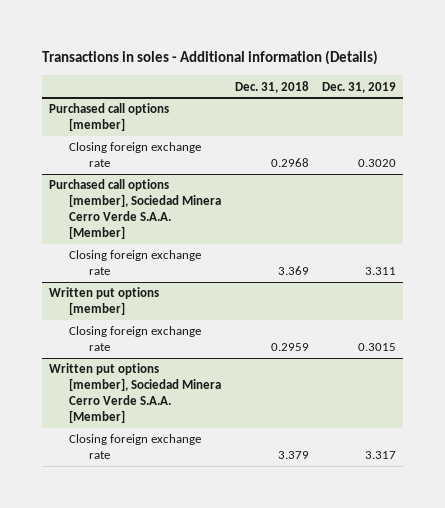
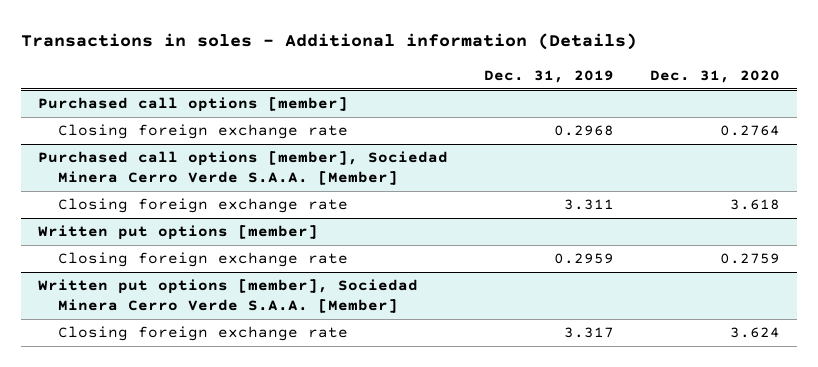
- | Dec. 31, 2018 | Dec. 31, 2019
+ | Dec. 31, 2019 | Dec. 31, 2020
@ Purchased call options [member]
- Closing foreign exchange rate | 0.2968 | 0.3020
+ Closing foreign exchange rate | 0.2968 | 0.2764
@ Written put options [member]
- Closing foreign exchange rate | 0.2959 | 0.3015
+ Closing foreign exchange rate | 0.2959 | 0.2759

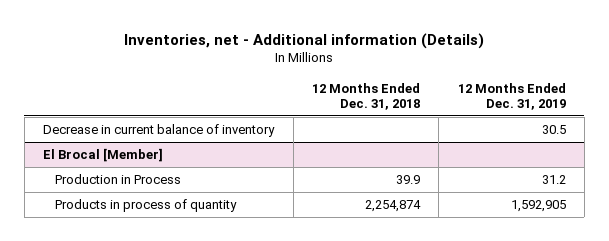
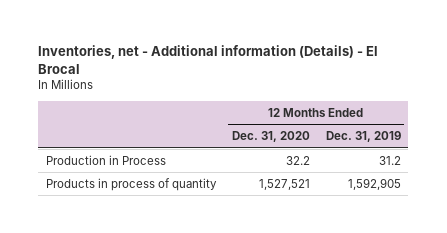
- Inventories, net - Additional information (Details)
+ Inventories, net - Additional information (Details) - El Brocal
- | 12 Months Ended Dec. 31, 2018 | 12 Months Ended Dec. 31, 2019
+ | 12 Months Ended Dec. 31, 2020 | 12 Months Ended Dec. 31, 2019
- Decrease in current balance of inventory | | 30.5
- El Brocal [Member]

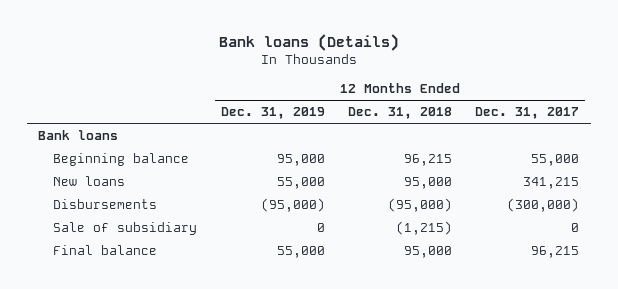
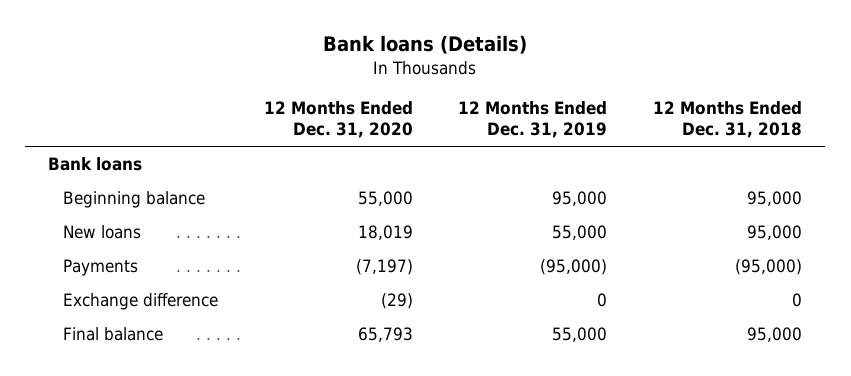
- | 12 Months Ended Dec. 31, 2019 | 12 Months Ended Dec. 31, 2018 | 12 Months Ended Dec. 31, 2017
+ | 12 Months Ended Dec. 31, 2020 | 12 Months Ended Dec. 31, 2019 | 12 Months Ended Dec. 31, 2018
- Beginning balance | 95,000 | 96,215 | 55,000
+ Beginning balance | 55,000 | 95,000 | 95,000
- Disbursements | (95,000) | (95,000) | (300,000)
- Sale of subsidiary | 0 | (1,215) | 0
+ Payments | (7,197) | (95,000) | (95,000)
+ Exchange difference | (29) | 0 | 0

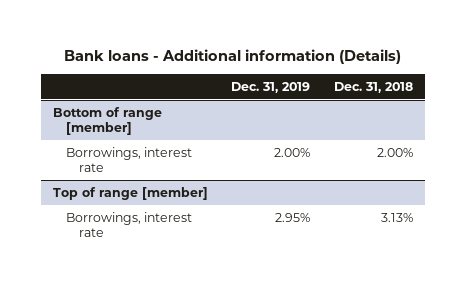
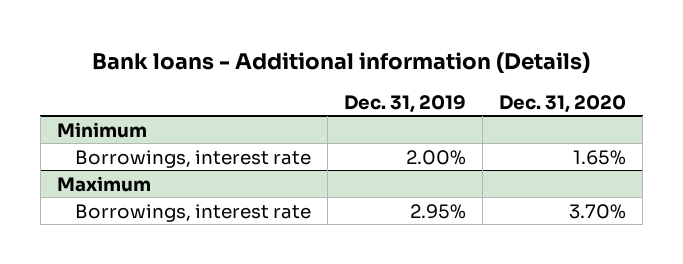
- | Dec. 31, 2019 | Dec. 31, 2018
+ | Dec. 31, 2019 | Dec. 31, 2020
- Bottom of range [member]
+ Minimum
- Top of range [member]
+ Maximum

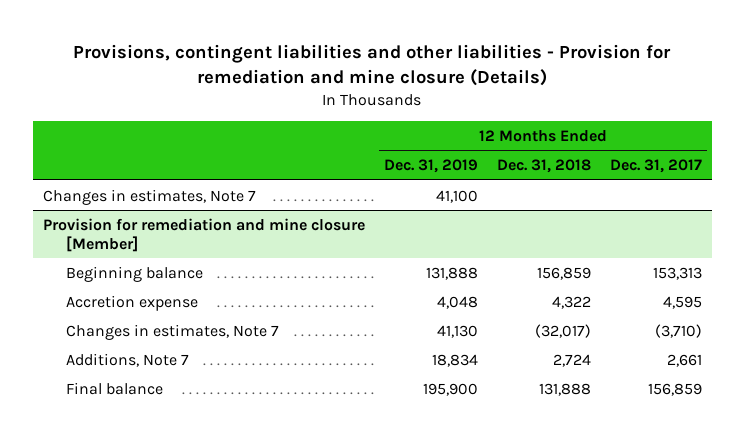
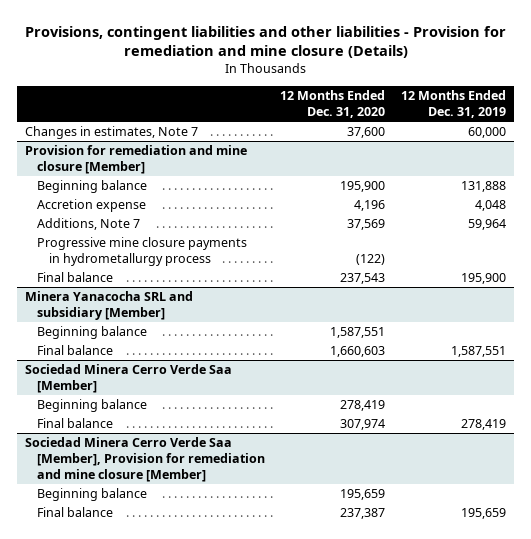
- | 12 Months Ended Dec. 31, 2019 | 12 Months Ended Dec. 31, 2018 | 12 Months Ended Dec. 31, 2017
+ | 12 Months Ended Dec. 31, 2020 | 12 Months Ended Dec. 31, 2019
- Changes in estimates, Note 7 | 41,100 | |
+ Changes in estimates, Note 7 | 37,600 | 60,000
@ Provision for remediation and mine closure [Member]
- Changes in estimates, Note 7 | 41,130 | (32,017) | (3,710)
- Additions, Note 7 | 18,834 | 2,724 | 2,661
+ Additions, Note 7 | 37,569 | 59,964
+ Progressive mine closure payments in hydrometallurgy process | (122) |
+ Minera Yanacocha SRL and subsidiary [Member]
+ Beginning balance | 1,587,551 |
+ Final balance | 1,660,603 | 1,587,551
+ Sociedad Minera Cerro Verde Saa [Member]
+ Beginning balance | 278,419 |
+ Final balance | 307,974 | 278,419
+ Sociedad Minera Cerro Verde Saa [Member], Provision for remediation and mine closure [Member]
+ Beginning balance | 195,659 |
+ Final balance | 237,387 | 195,659

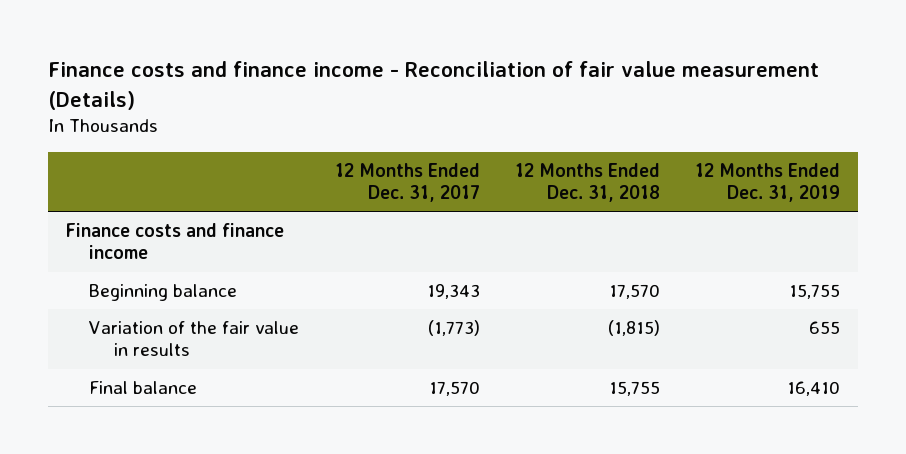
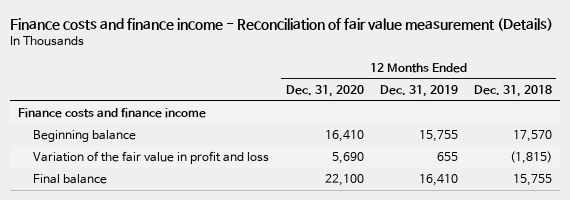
- | 12 Months Ended Dec. 31, 2017 | 12 Months Ended Dec. 31, 2018 | 12 Months Ended Dec. 31, 2019
+ | 12 Months Ended Dec. 31, 2020 | 12 Months Ended Dec. 31, 2019 | 12 Months Ended Dec. 31, 2018
- Variation of the fair value in results | (1,773) | (1,815) | 655
+ Variation of the fair value in profit and loss | 5,690 | 655 | (1,815)

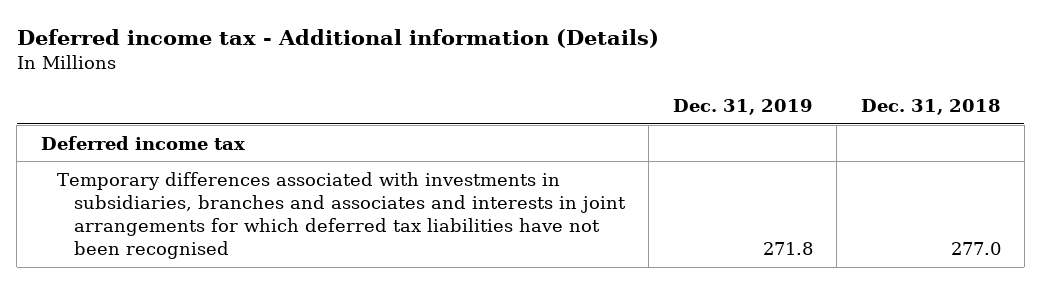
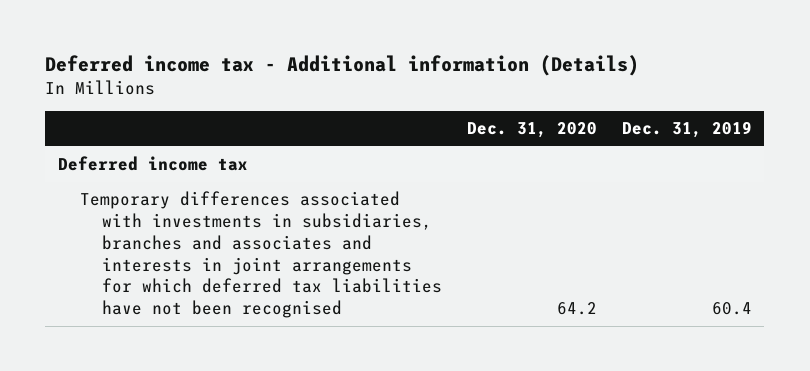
- | Dec. 31, 2019 | Dec. 31, 2018
+ | Dec. 31, 2020 | Dec. 31, 2019
- Temporary differences associated with investments in subsidiaries, branches and associates and interests in joint arrangements for which deferred tax liabilities have not been recognised | 271.8 | 277.0
+ Temporary differences associated with investments in subsidiaries, branches and associates and interests in joint arrangements for which deferred tax liabilities have not been recognised | 64.2 | 60.4

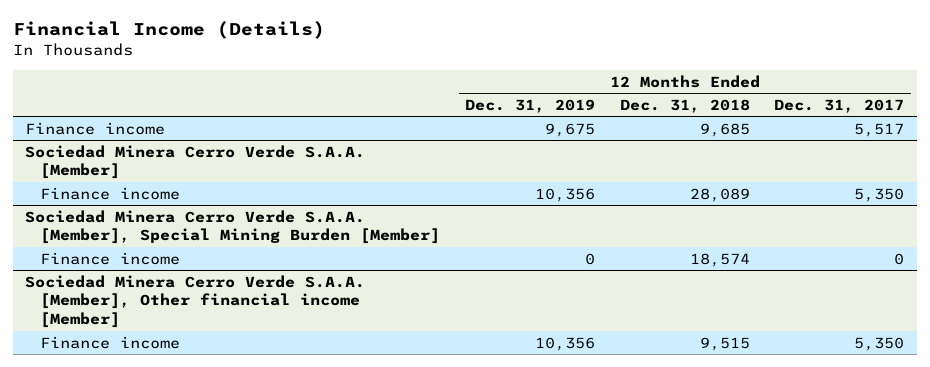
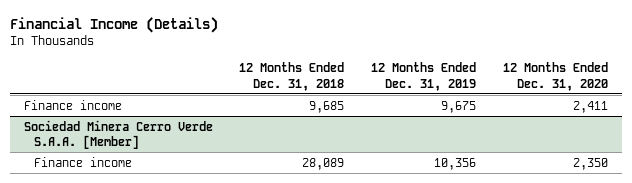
- | 12 Months Ended Dec. 31, 2019 | 12 Months Ended Dec. 31, 2018 | 12 Months Ended Dec. 31, 2017
+ | 12 Months Ended Dec. 31, 2018 | 12 Months Ended Dec. 31, 2019 | 12 Months Ended Dec. 31, 2020
- Sociedad Minera Cerro Verde S.A.A. [Member], Special Mining Burden [Member]
- Finance income | 0 | 18,574 | 0
- Sociedad Minera Cerro Verde S.A.A. [Member], Other financial income [Member]
- Finance income | 10,356 | 9,515 | 5,350

